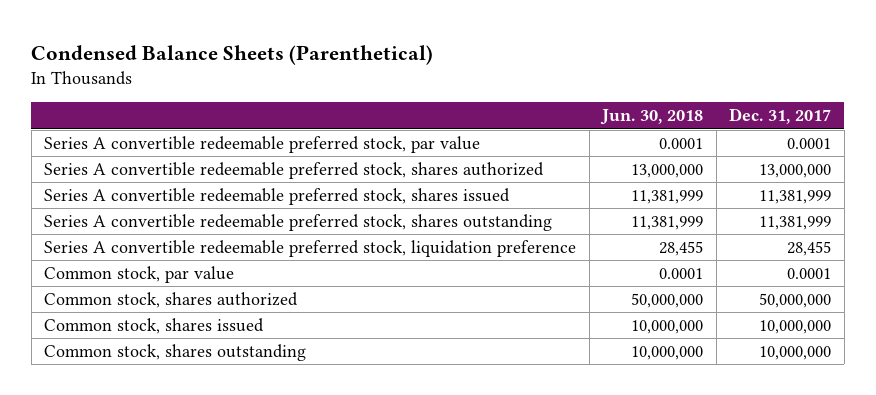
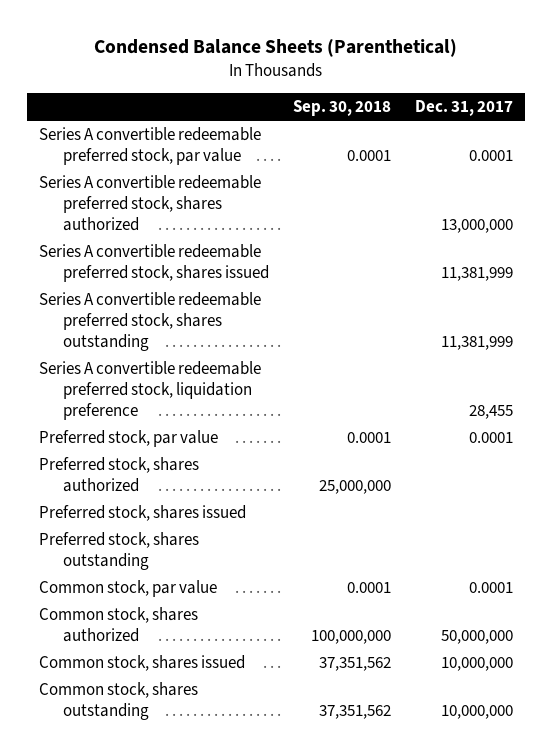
- | Jun. 30, 2018 | Dec. 31, 2017
+ | Sep. 30, 2018 | Dec. 31, 2017
+ Preferred stock, par value | 0.0001 | 0.0001
+ Preferred stock, shares authorized | 25,000,000 |
+ Preferred stock, shares issued
+ Preferred stock, shares outstanding

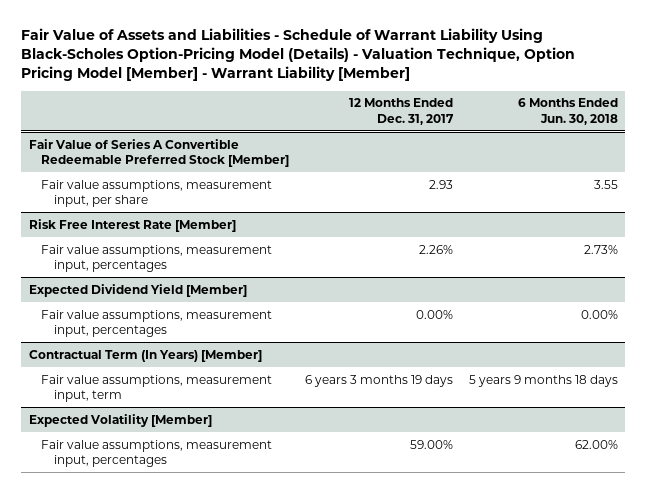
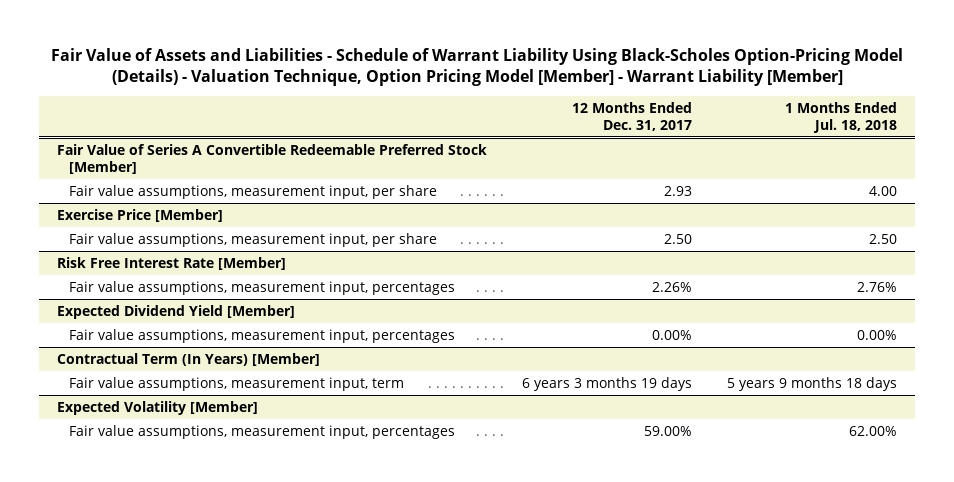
- | 12 Months Ended Dec. 31, 2017 | 6 Months Ended Jun. 30, 2018
+ | 12 Months Ended Dec. 31, 2017 | 1 Months Ended Jul. 18, 2018
+ Exercise Price [Member]
+ Fair value assumptions, measurement input, per share | 2.50 | 2.50

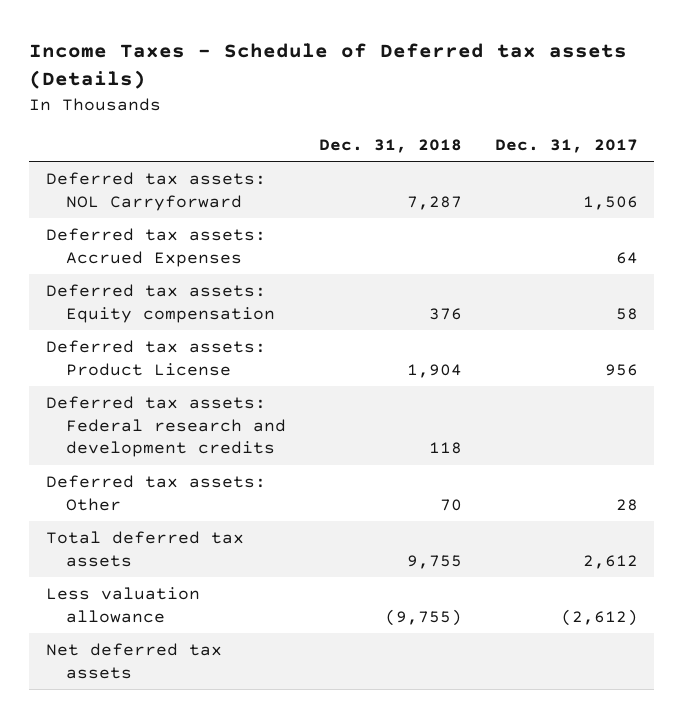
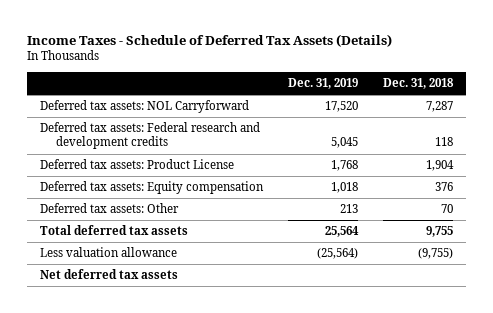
- Income Taxes - Schedule of Deferred tax assets (Details)
+ Income Taxes - Schedule of Deferred Tax Assets (Details)
- | Dec. 31, 2018 | Dec. 31, 2017
+ | Dec. 31, 2019 | Dec. 31, 2018
- Deferred tax assets: Accrued Expenses | | 64
moved down: Deferred tax assets: Product License | 1,768 | 1,904
moved down: Deferred tax assets: Equity compensation | 1,018 | 376

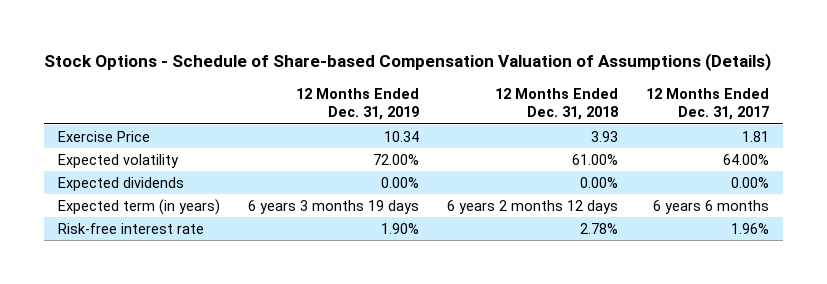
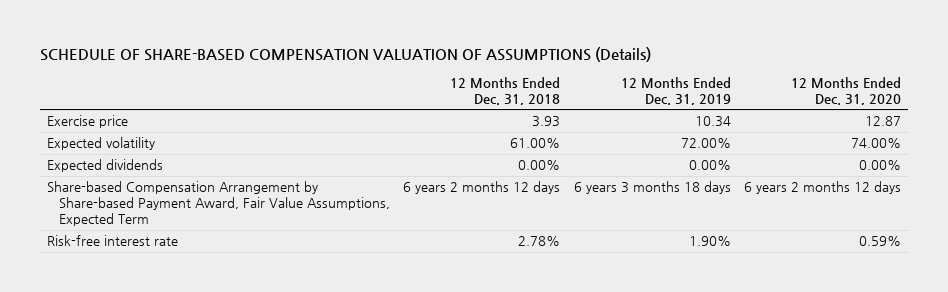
- Stock Options - Schedule of Share-based Compensation Valuation of Assumptions (Details)
+ SCHEDULE OF SHARE-BASED COMPENSATION VALUATION OF ASSUMPTIONS (Details)
- | 12 Months Ended Dec. 31, 2019 | 12 Months Ended Dec. 31, 2018 | 12 Months Ended Dec. 31, 2017
+ | 12 Months Ended Dec. 31, 2018 | 12 Months Ended Dec. 31, 2019 | 12 Months Ended Dec. 31, 2020
- Exercise Price | 10.34 | 3.93 | 1.81
+ Exercise price | 3.93 | 10.34 | 12.87
- Expected term (in years) | 6 years 3 months 19 days | 6 years 2 months 12 days | 6 years 6 months
+ Share-based Compensation Arrangement by Share-based Payment Award, Fair Value Assumptions, Expected Term | 6 years 2 months 12 days | 6 years 3 months 18 days | 6 years 2 months 12 days

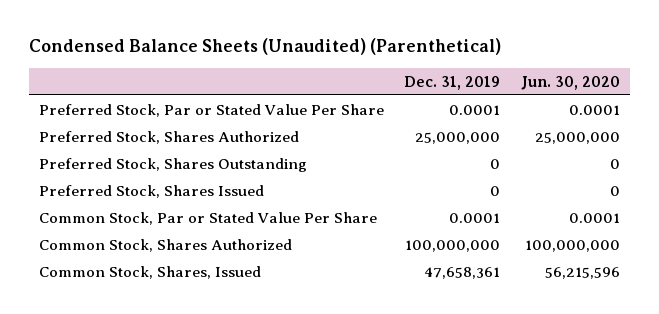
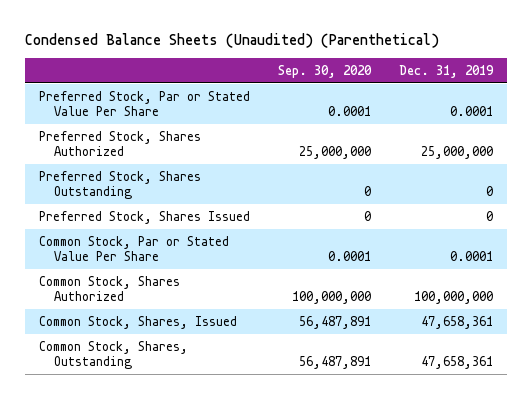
- | Dec. 31, 2019 | Jun. 30, 2020
+ | Sep. 30, 2020 | Dec. 31, 2019
+ Common Stock, Shares, Outstanding | 56,487,891 | 47,658,361

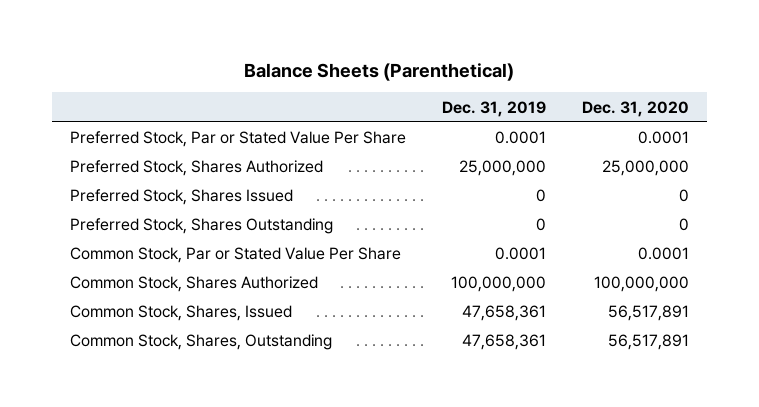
- Condensed Balance Sheets (Unaudited) (Parenthetical)
+ Balance Sheets (Parenthetical)
- | Sep. 30, 2020 | Dec. 31, 2019
+ | Dec. 31, 2019 | Dec. 31, 2020
moved down: Preferred Stock, Shares Outstanding | 0 | 0

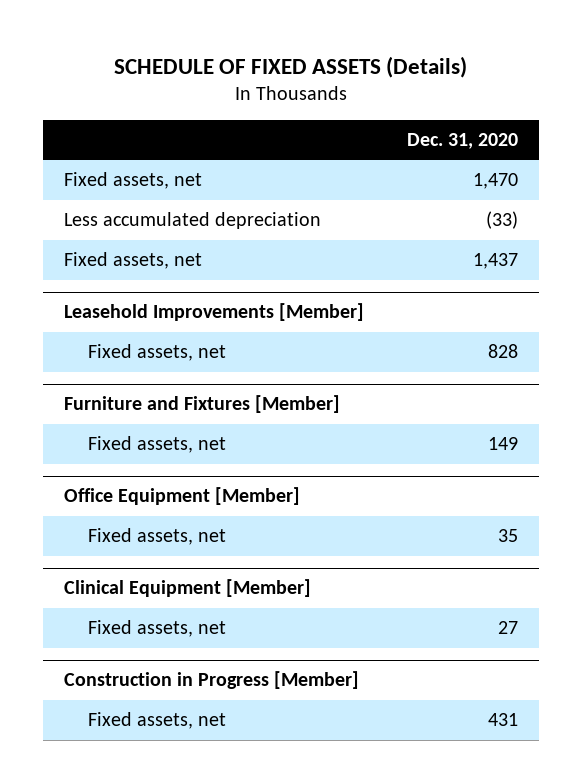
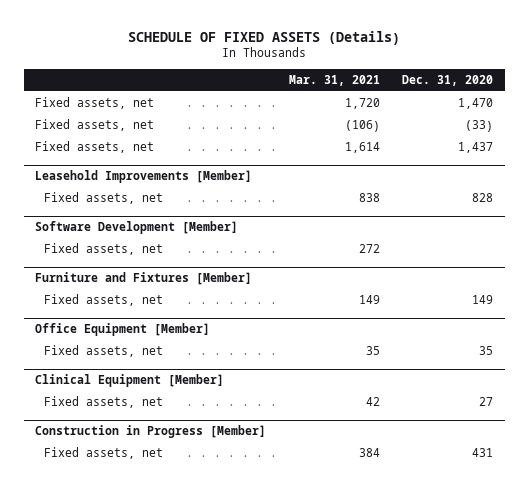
- | Dec. 31, 2020
+ | Mar. 31, 2021 | Dec. 31, 2020
- Less accumulated depreciation | (33)
+ Fixed assets, net | (106) | (33)
+ Software Development [Member]
+ Fixed assets, net | 272 |

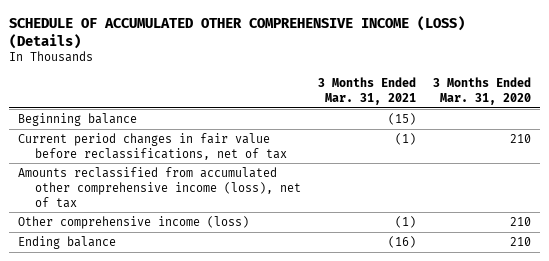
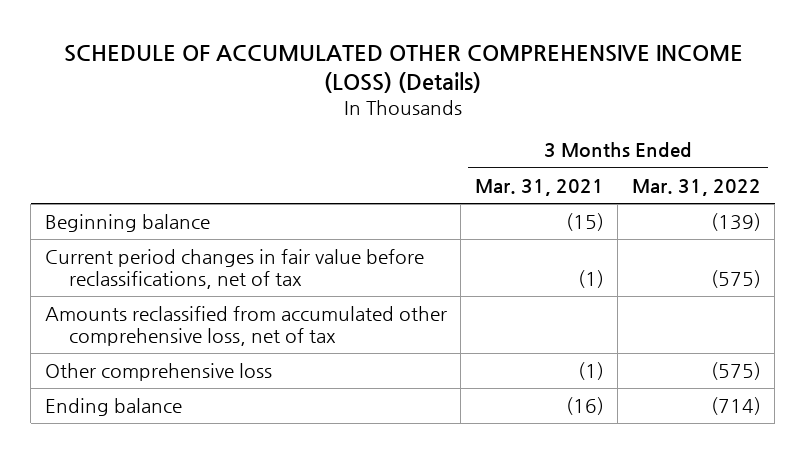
- | 3 Months Ended Mar. 31, 2021 | 3 Months Ended Mar. 31, 2020
+ | 3 Months Ended Mar. 31, 2021 | 3 Months Ended Mar. 31, 2022
- Amounts reclassified from accumulated other comprehensive income (loss), net of tax
- Other comprehensive income (loss) | (1) | 210
+ Amounts reclassified from accumulated other comprehensive loss, net of tax
+ Other comprehensive loss | (1) | (575)

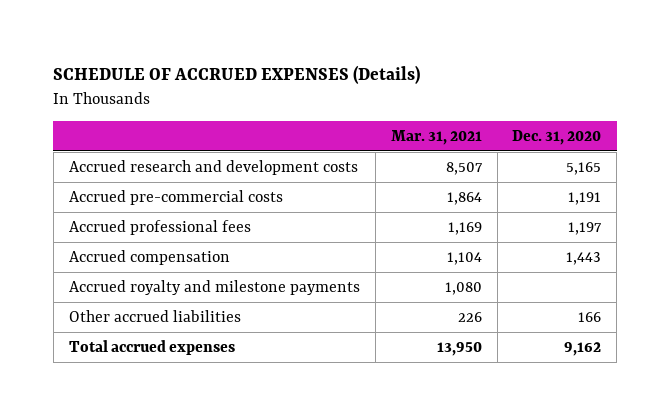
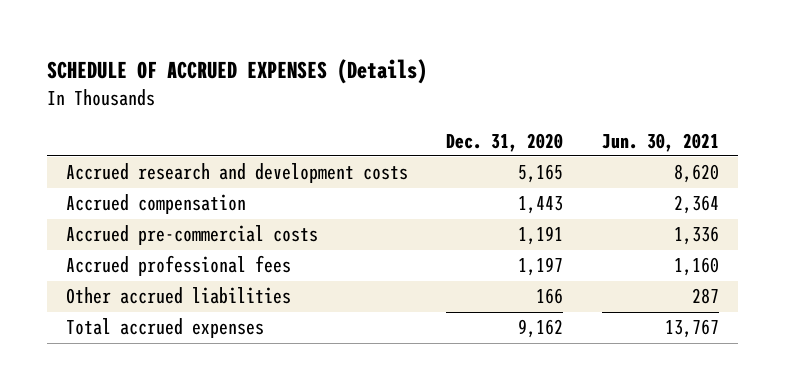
- | Mar. 31, 2021 | Dec. 31, 2020
+ | Dec. 31, 2020 | Jun. 30, 2021
moved up: Accrued compensation | 1,443 | 2,364
- Accrued royalty and milestone payments | 1,080 |

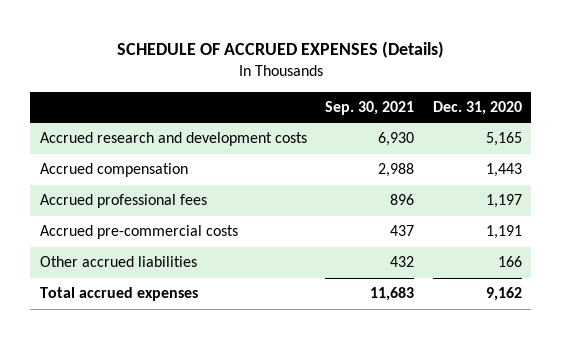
- | Dec. 31, 2020 | Jun. 30, 2021
+ | Sep. 30, 2021 | Dec. 31, 2020
moved down: Accrued pre-commercial costs | 437 | 1,191

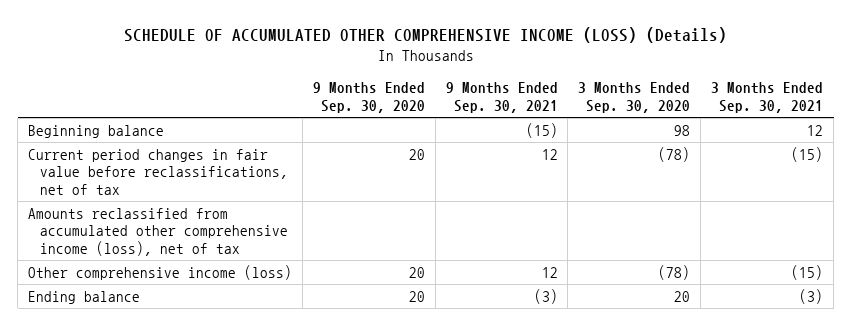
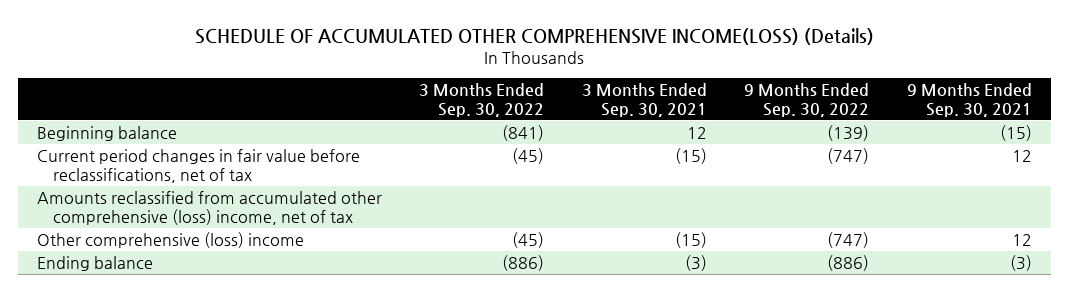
- SCHEDULE OF ACCUMULATED OTHER COMPREHENSIVE INCOME (LOSS) (Details)
+ SCHEDULE OF ACCUMULATED OTHER COMPREHENSIVE INCOME(LOSS) (Details)
- | 9 Months Ended Sep. 30, 2020 | 9 Months Ended Sep. 30, 2021 | 3 Months Ended Sep. 30, 2020 | 3 Months Ended Sep. 30, 2021
+ | 3 Months Ended Sep. 30, 2022 | 3 Months Ended Sep. 30, 2021 | 9 Months Ended Sep. 30, 2022 | 9 Months Ended Sep. 30, 2021
- Amounts reclassified from accumulated other comprehensive income (loss), net of tax
- Other comprehensive income (loss) | 20 | 12 | (78) | (15)
+ Amounts reclassified from accumulated other comprehensive (loss) income, net of tax
+ Other comprehensive (loss) income | (45) | (15) | (747) | 12

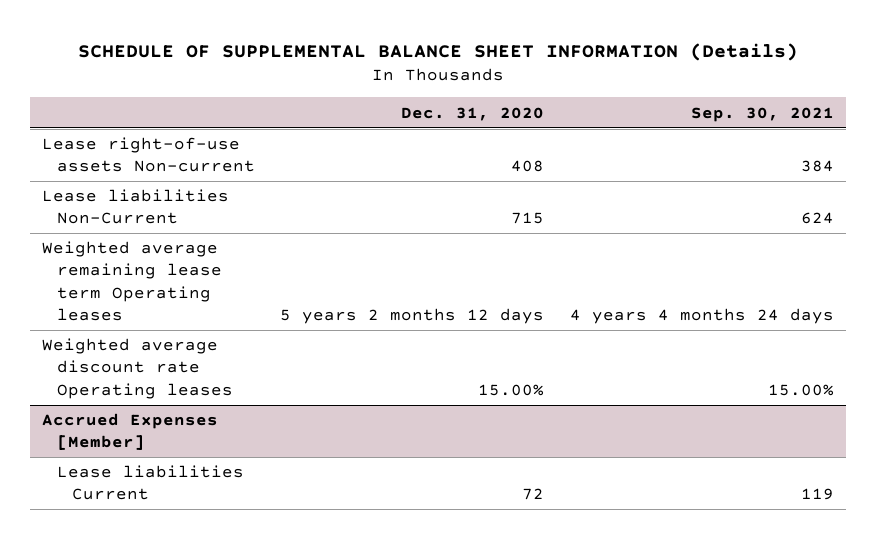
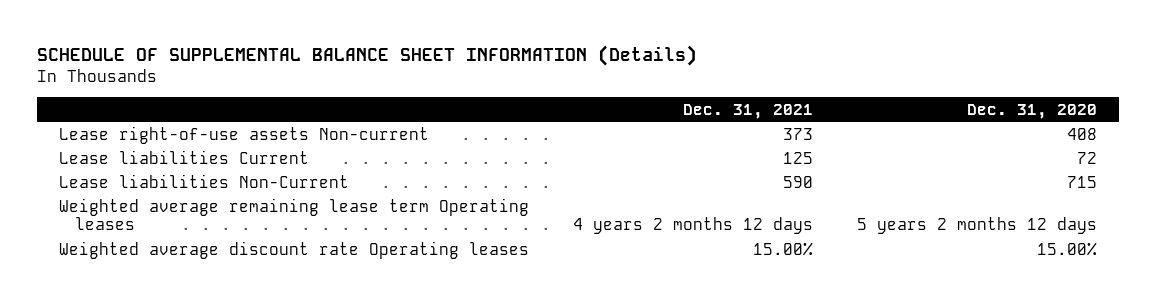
- | Dec. 31, 2020 | Sep. 30, 2021
+ | Dec. 31, 2021 | Dec. 31, 2020
+ Lease liabilities Current | 125 | 72
- Accrued Expenses [Member]
- Lease liabilities Current | 72 | 119

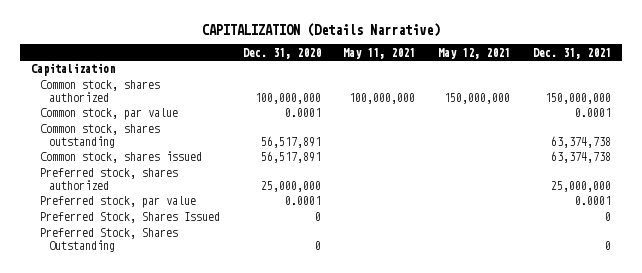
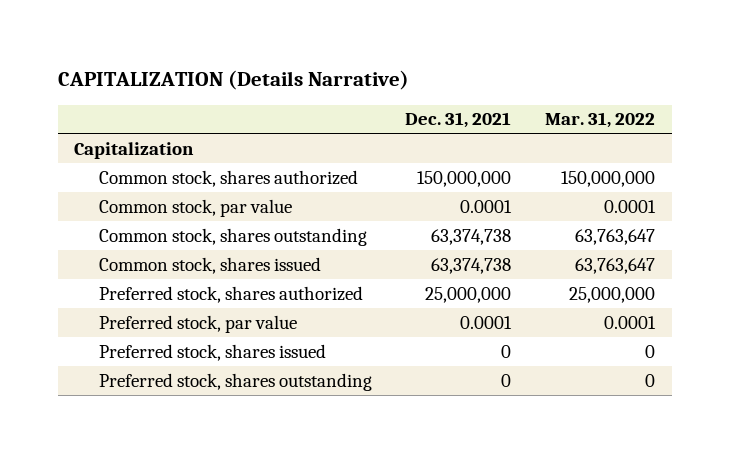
- | Dec. 31, 2020 | May 11, 2021 | May 12, 2021 | Dec. 31, 2021
+ | Dec. 31, 2021 | Mar. 31, 2022
- Preferred Stock, Shares Issued | 0 | | | 0
- Preferred Stock, Shares Outstanding | 0 | | | 0
+ Preferred stock, shares issued | 0 | 0
+ Preferred stock, shares outstanding | 0 | 0

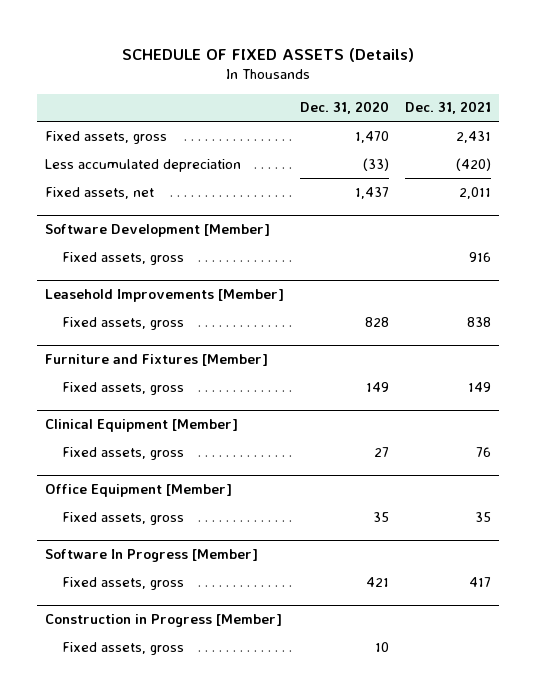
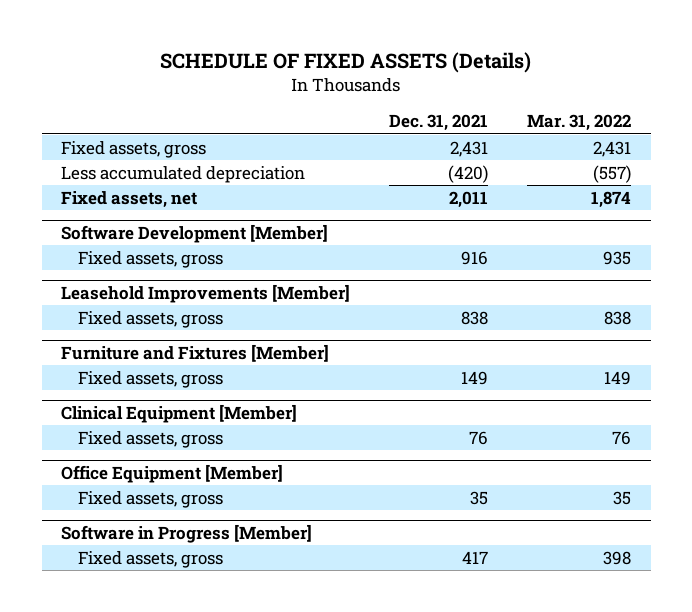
- | Dec. 31, 2020 | Dec. 31, 2021
+ | Dec. 31, 2021 | Mar. 31, 2022
- Software In Progress [Member]
+ Software in Progress [Member]
- Construction in Progress [Member]
- Fixed assets, gross | 10 |

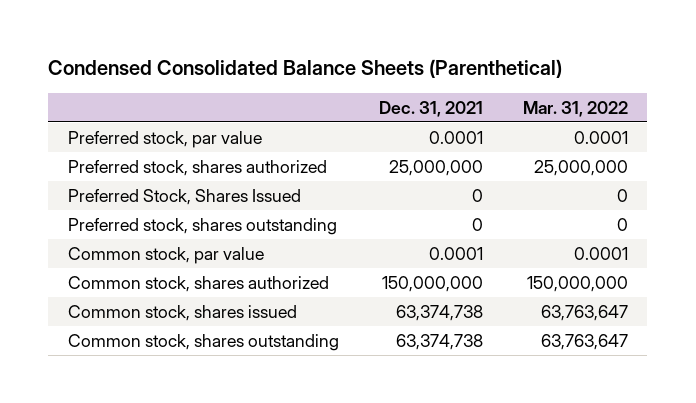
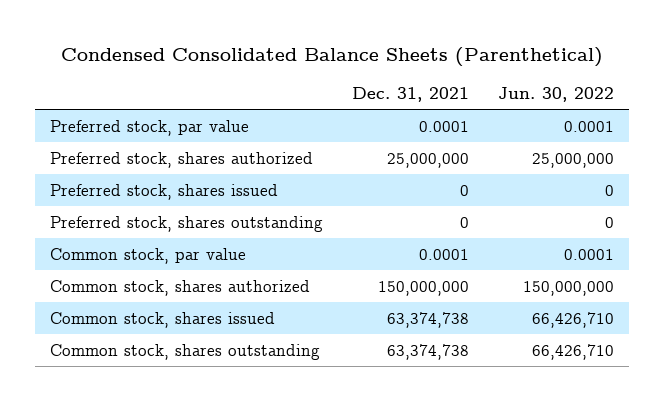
- | Dec. 31, 2021 | Mar. 31, 2022
+ | Dec. 31, 2021 | Jun. 30, 2022
- Preferred Stock, Shares Issued | 0 | 0
+ Preferred stock, shares issued | 0 | 0

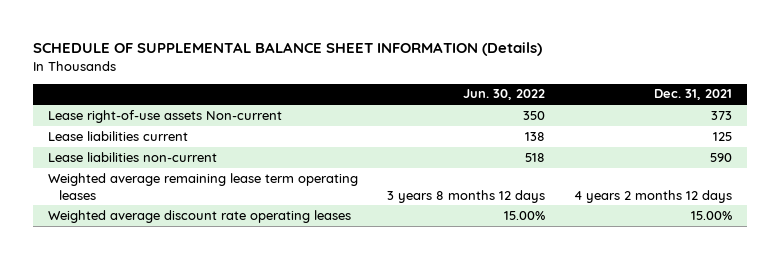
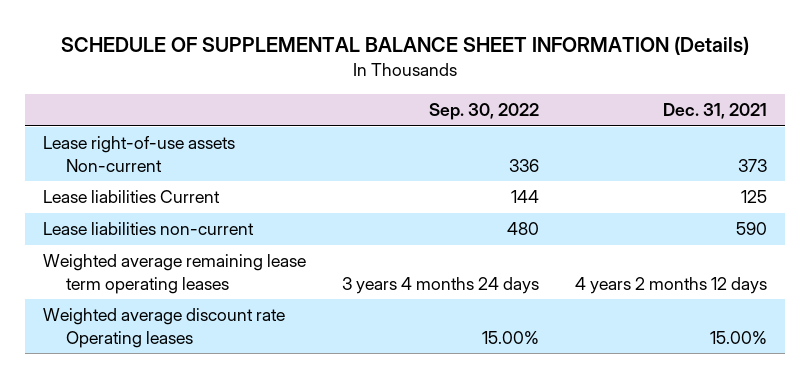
- | Jun. 30, 2022 | Dec. 31, 2021
+ | Sep. 30, 2022 | Dec. 31, 2021
- Lease liabilities current | 138 | 125
+ Lease liabilities Current | 144 | 125
- Weighted average discount rate operating leases | 15.00% | 15.00%
+ Weighted average discount rate Operating leases | 15.00% | 15.00%

